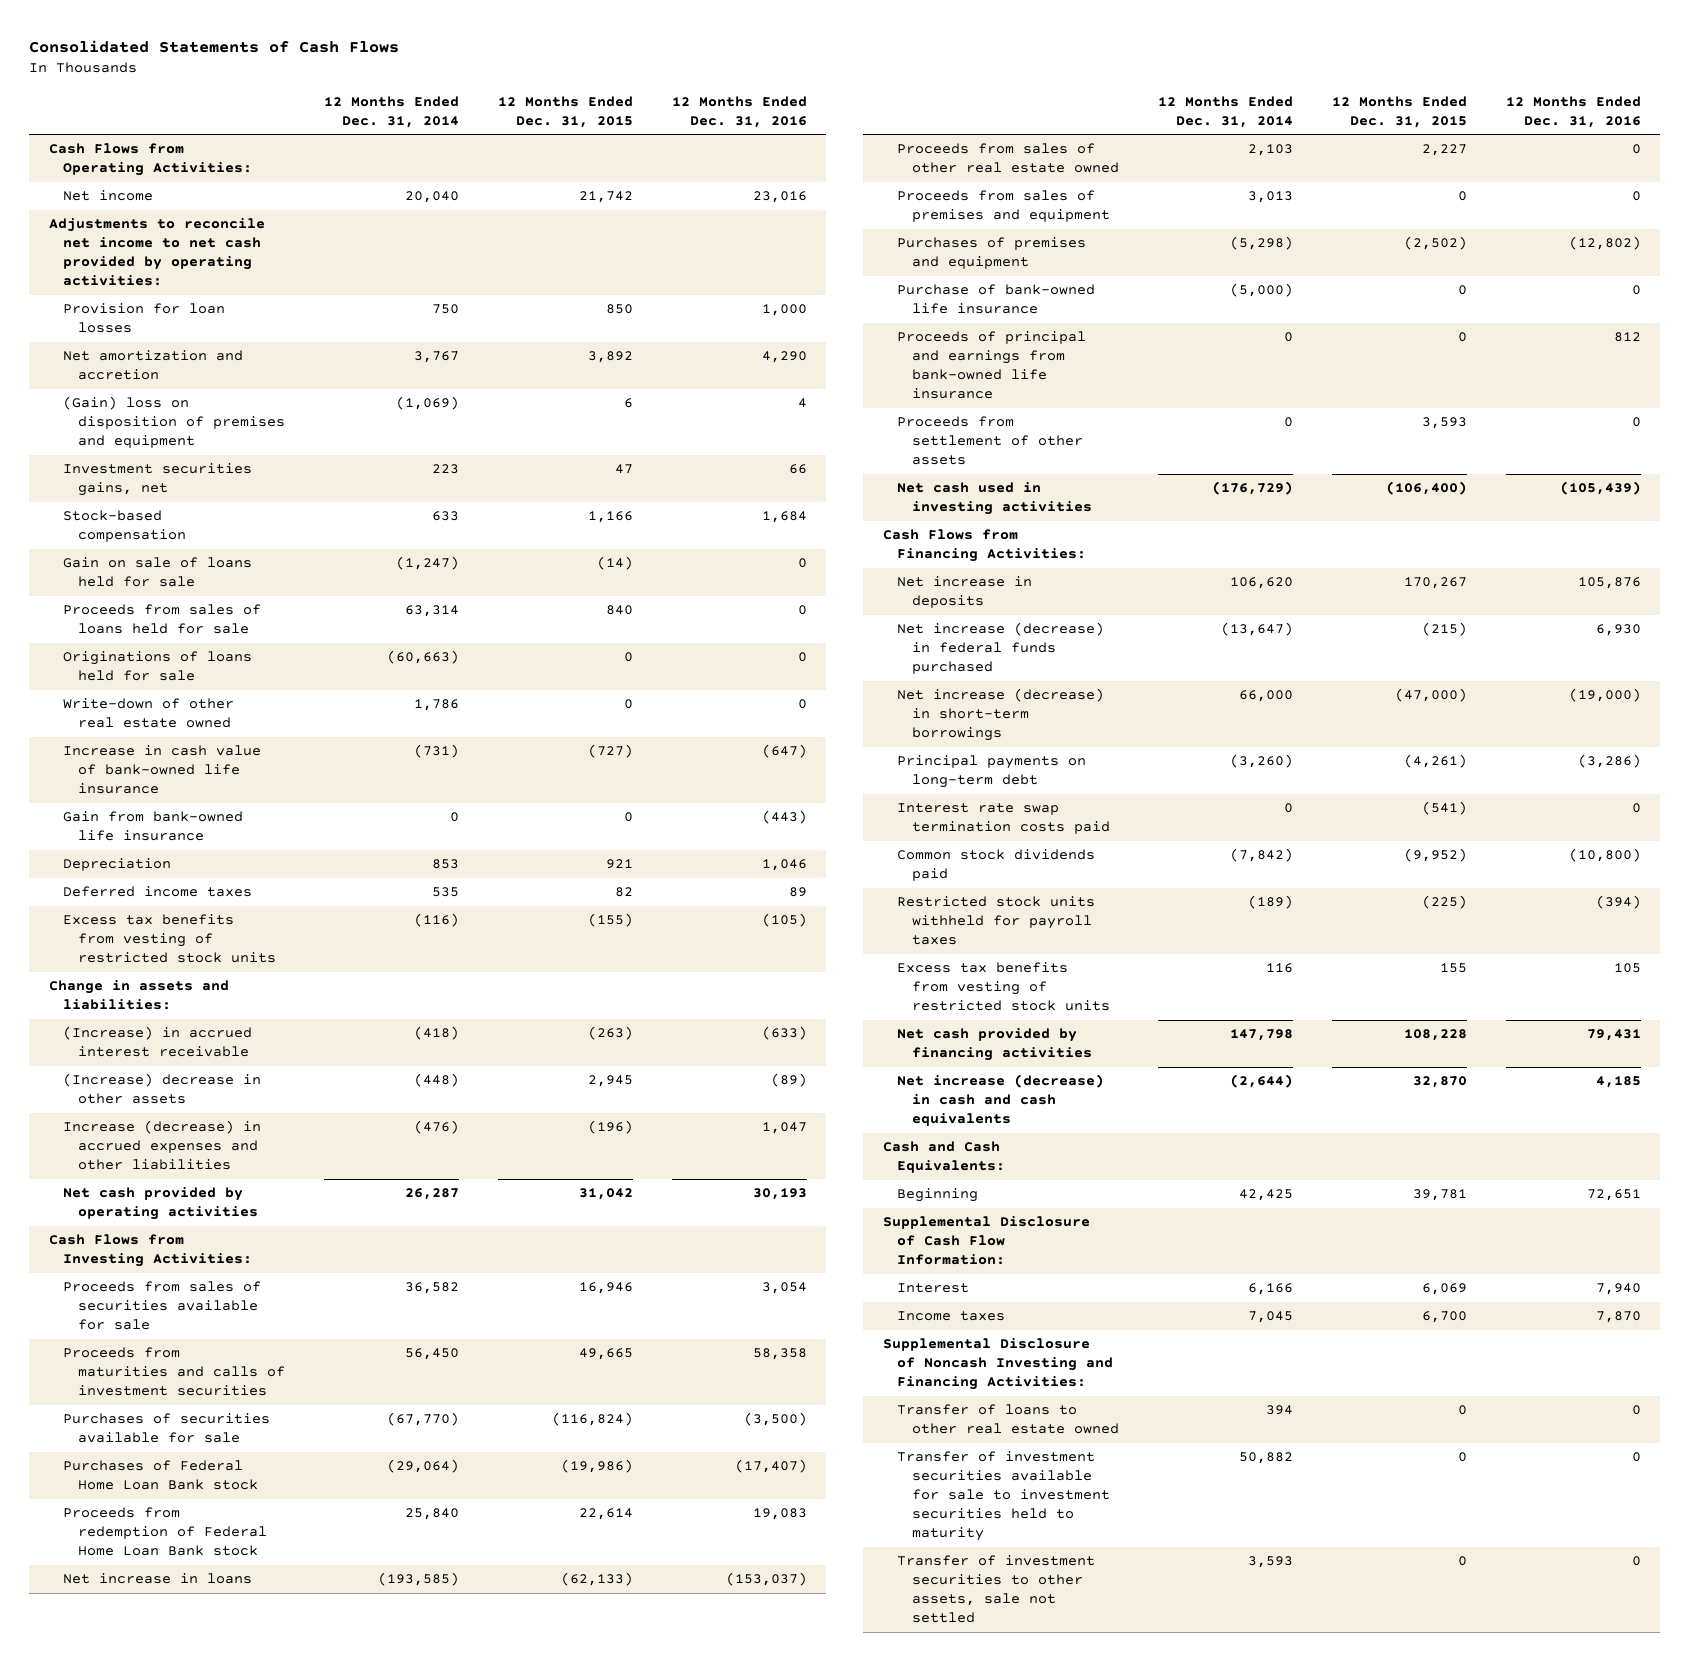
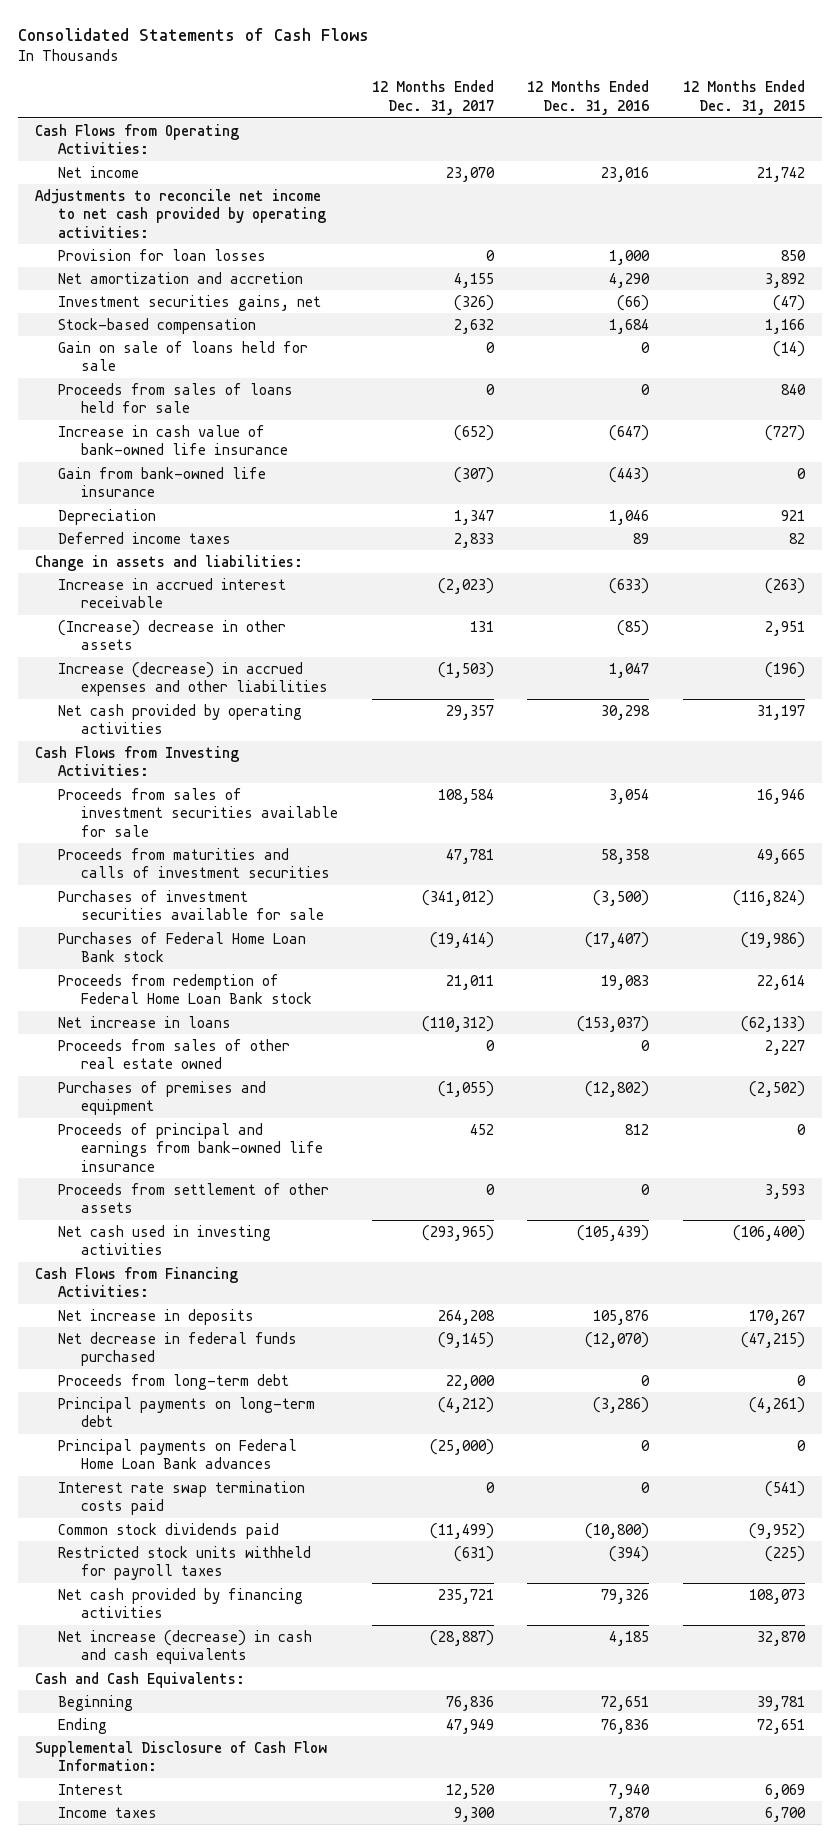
- | 12 Months Ended Dec. 31, 2014 | 12 Months Ended Dec. 31, 2015 | 12 Months Ended Dec. 31, 2016
+ | 12 Months Ended Dec. 31, 2017 | 12 Months Ended Dec. 31, 2016 | 12 Months Ended Dec. 31, 2015
- (Gain) loss on disposition of premises and equipment | (1,069) | 6 | 4
- Investment securities gains, net | 223 | 47 | 66
+ Investment securities gains, net | (326) | (66) | (47)
- Originations of loans held for sale | (60,663) | 0 | 0
- Write-down of other real estate owned | 1,786 | 0 | 0
- Excess tax benefits from vesting of restricted stock units | (116) | (155) | (105)
- (Increase) in accrued interest receivable | (418) | (263) | (633)
- (Increase) decrease in other assets | (448) | 2,945 | (89)
+ Increase in accrued interest receivable | (2,023) | (633) | (263)
+ (Increase) decrease in other assets | 131 | (85) | 2,951
- Net cash provided by operating activities | 26,287 | 31,042 | 30,193
+ Net cash provided by operating activities | 29,357 | 30,298 | 31,197
- Proceeds from sales of securities available for sale | 36,582 | 16,946 | 3,054
+ Proceeds from sales of investment securities available for sale | 108,584 | 3,054 | 16,946
- Purchases of securities available for sale | (67,770) | (116,824) | (3,500)
+ Purchases of investment securities available for sale | (341,012) | (3,500) | (116,824)
- Proceeds from sales of premises and equipment | 3,013 | 0 | 0
- Purchase of bank-owned life insurance | (5,000) | 0 | 0
- Net increase (decrease) in federal funds purchased | (13,647) | (215) | 6,930
- Net increase (decrease) in short-term borrowings | 66,000 | (47,000) | (19,000)
+ Net decrease in federal funds purchased | (9,145) | (12,070) | (47,215)
+ Proceeds from long-term debt | 22,000 | 0 | 0
+ Principal payments on Federal Home Loan Bank advances | (25,000) | 0 | 0
- Excess tax benefits from vesting of restricted stock units | 116 | 155 | 105
- Net cash provided by financing activities | 147,798 | 108,228 | 79,431
+ Net cash provided by financing activities | 235,721 | 79,326 | 108,073
+ Ending | 47,949 | 76,836 | 72,651
- Supplemental Disclosure of Noncash Investing and Financing Activities:
- Transfer of loans to other real estate owned | 394 | 0 | 0
- Transfer of investment securities available for sale to investment securities held to maturity | 50,882 | 0 | 0
- Transfer of investment securities to other assets, sale not settled | 3,593 | 0 | 0

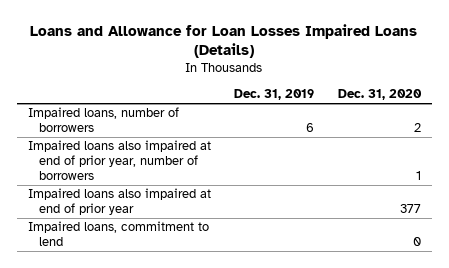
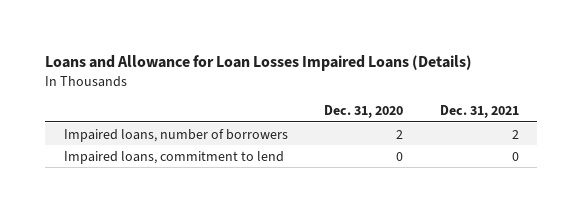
- | Dec. 31, 2019 | Dec. 31, 2020
+ | Dec. 31, 2020 | Dec. 31, 2021
- Impaired loans also impaired at end of prior year, number of borrowers | | 1
- Impaired loans also impaired at end of prior year | | 377

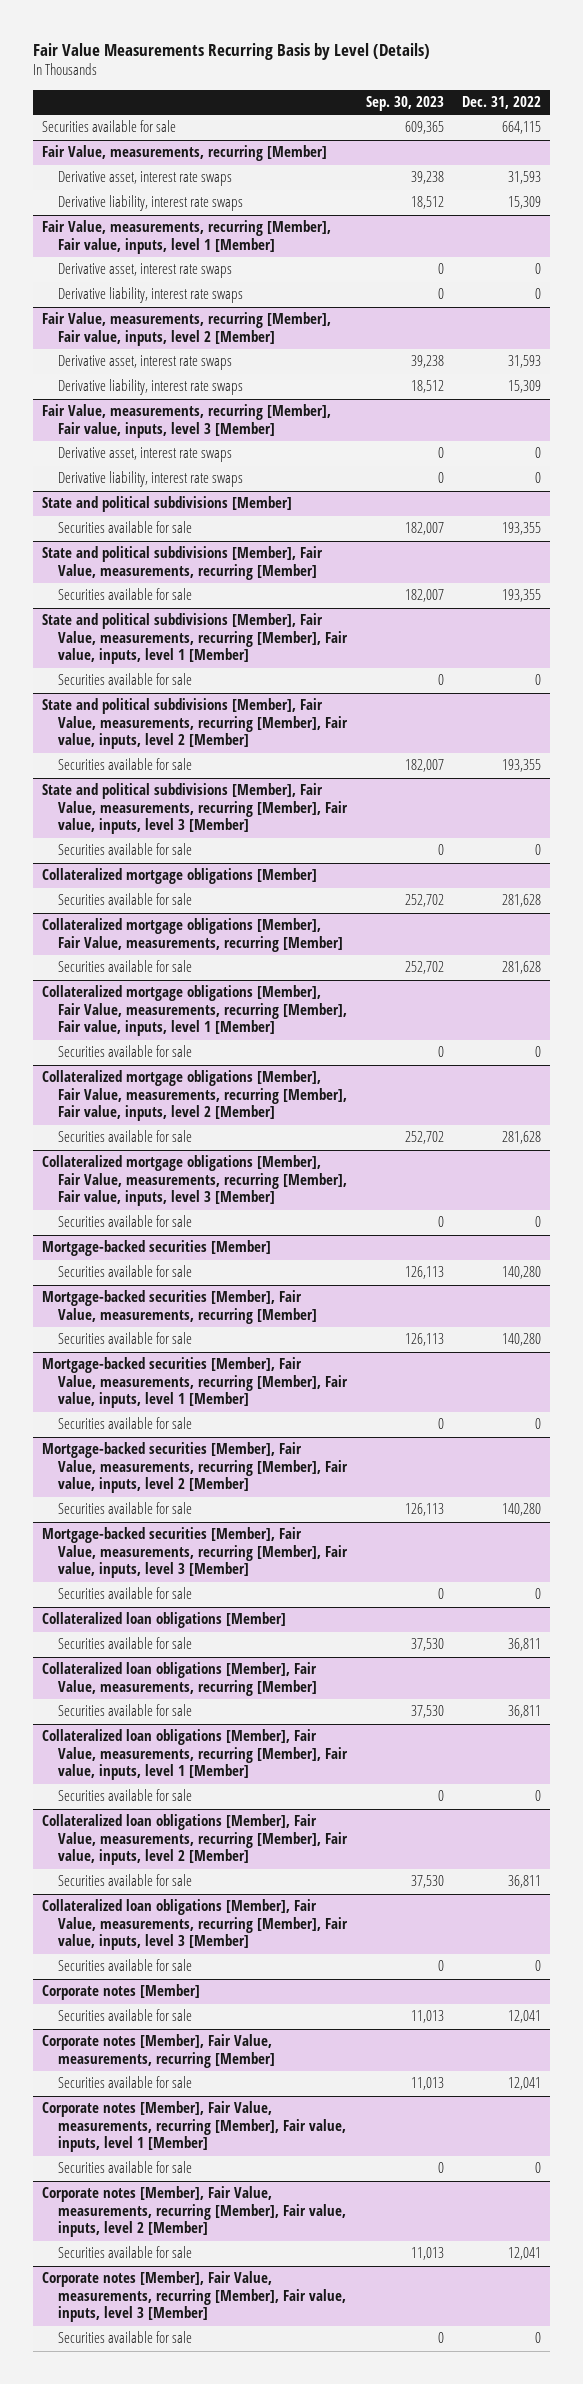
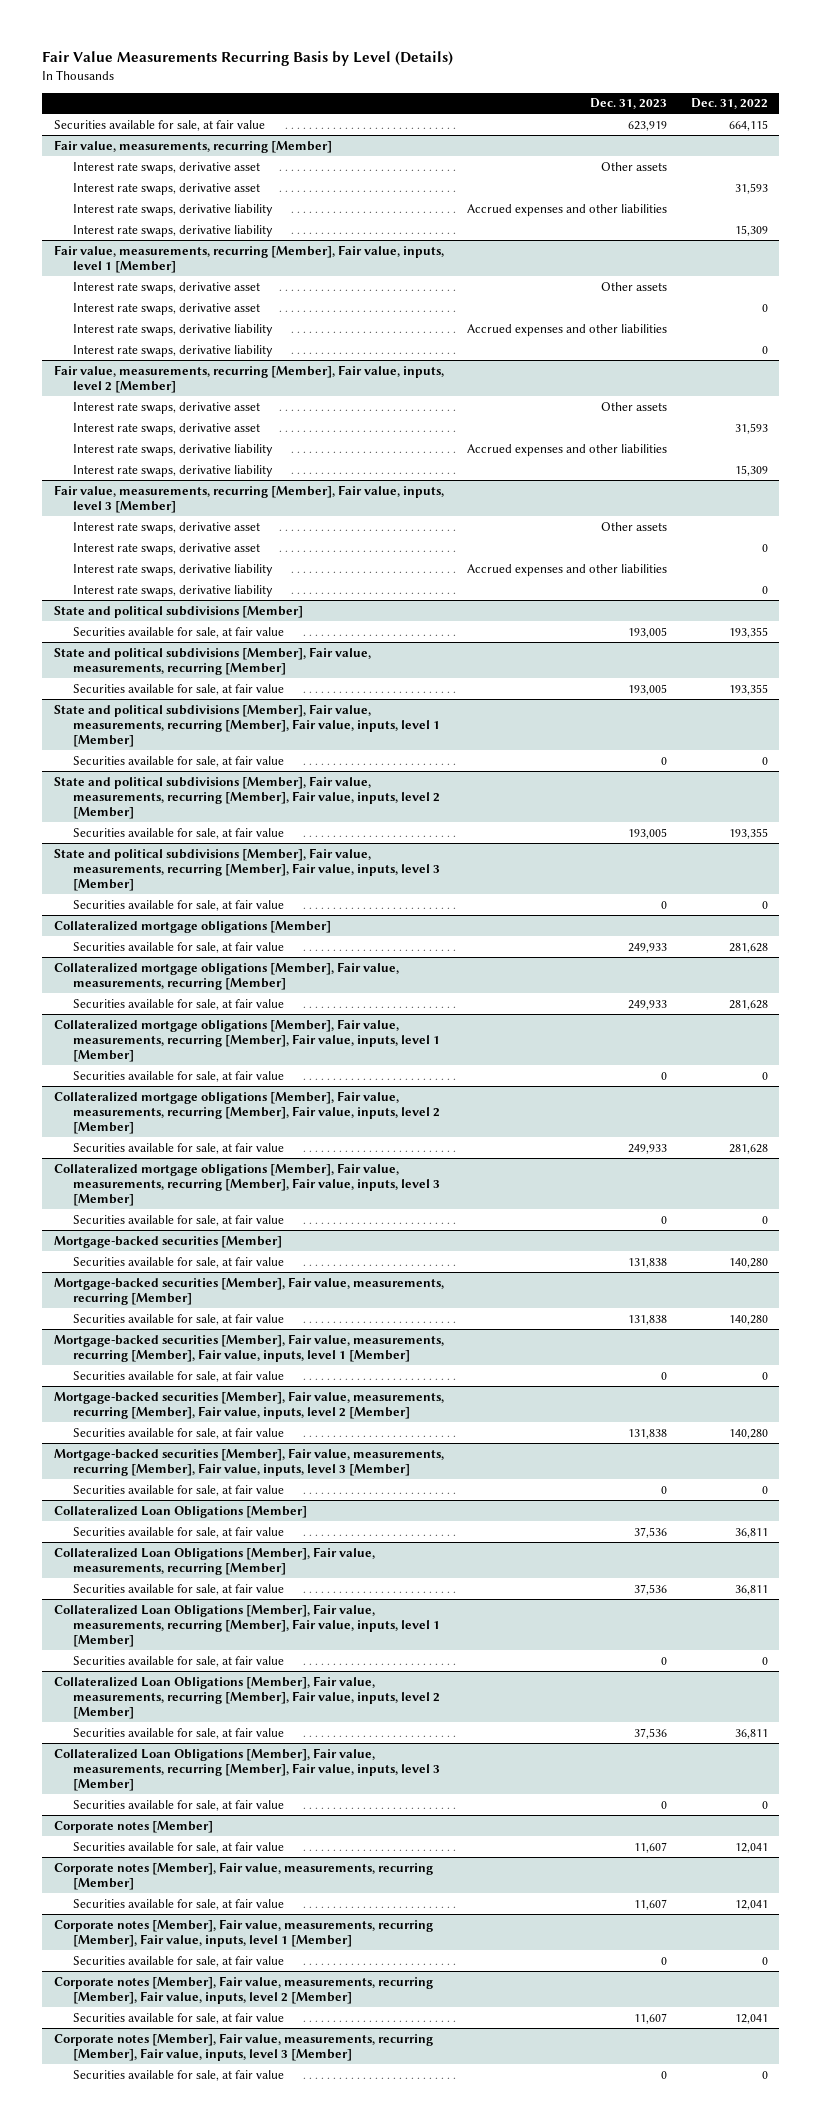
- | Sep. 30, 2023 | Dec. 31, 2022
+ | Dec. 31, 2023 | Dec. 31, 2022
- Securities available for sale | 609,365 | 664,115
- Fair Value, measurements, recurring [Member]
- Derivative asset, interest rate swaps | 39,238 | 31,593
- Derivative liability, interest rate swaps | 18,512 | 15,309
- Fair Value, measurements, recurring [Member], Fair value, inputs, level 1 [Member]
- Derivative asset, interest rate swaps | 0 | 0
- Derivative liability, interest rate swaps | 0 | 0
- Fair Value, measurements, recurring [Member], Fair value, inputs, level 2 [Member]
- Derivative asset, interest rate swaps | 39,238 | 31,593
- Derivative liability, interest rate swaps | 18,512 | 15,309
- Fair Value, measurements, recurring [Member], Fair value, inputs, level 3 [Member]
- Derivative asset, interest rate swaps | 0 | 0
- Derivative liability, interest rate swaps | 0 | 0
+ Securities available for sale, at fair value | 623,919 | 664,115
+ Fair value, measurements, recurring [Member]
+ Interest rate swaps, derivative asset | Other assets |
+ Interest rate swaps, derivative asset | | 31,593
+ Interest rate swaps, derivative liability | Accrued expenses and other liabilities |
+ Interest rate swaps, derivative liability | | 15,309
+ Fair value, measurements, recurring [Member], Fair value, inputs, level 1 [Member]
+ Interest rate swaps, derivative asset | Other assets |
+ Interest rate swaps, derivative asset | | 0
+ Interest rate swaps, derivative liability | Accrued expenses and other liabilities |
+ Interest rate swaps, derivative liability | | 0
+ Fair value, measurements, recurring [Member], Fair value, inputs, level 2 [Member]
+ Interest rate swaps, derivative asset | Other assets |
+ Interest rate swaps, derivative asset | | 31,593
+ Interest rate swaps, derivative liability | Accrued expenses and other liabilities |
+ Interest rate swaps, derivative liability | | 15,309
+ Fair value, measurements, recurring [Member], Fair value, inputs, level 3 [Member]
+ Interest rate swaps, derivative asset | Other assets |
+ Interest rate swaps, derivative asset | | 0
+ Interest rate swaps, derivative liability | Accrued expenses and other liabilities |
+ Interest rate swaps, derivative liability | | 0
@ State and political subdivisions [Member]
- Securities available for sale | 182,007 | 193,355
- State and political subdivisions [Member], Fair Value, measurements, recurring [Member]
- Securities available for sale | 182,007 | 193,355
- State and political subdivisions [Member], Fair Value, measurements, recurring [Member], Fair value, inputs, level 1 [Member]
- Securities available for sale | 0 | 0
- State and political subdivisions [Member], Fair Value, measurements, recurring [Member], Fair value, inputs, level 2 [Member]
- Securities available for sale | 182,007 | 193,355
- State and political subdivisions [Member], Fair Value, measurements, recurring [Member], Fair value, inputs, level 3 [Member]
- Securities available for sale | 0 | 0
@ State and political subdivisions [Member]
+ Securities available for sale, at fair value | 193,005 | 193,355
+ State and political subdivisions [Member], Fair value, measurements, recurring [Member]
+ Securities available for sale, at fair value | 193,005 | 193,355
+ State and political subdivisions [Member], Fair value, measurements, recurring [Member], Fair value, inputs, level 1 [Member]
+ Securities available for sale, at fair value | 0 | 0
+ State and political subdivisions [Member], Fair value, measurements, recurring [Member], Fair value, inputs, level 2 [Member]
+ Securities available for sale, at fair value | 193,005 | 193,355
+ State and political subdivisions [Member], Fair value, measurements, recurring [Member], Fair value, inputs, level 3 [Member]
+ Securities available for sale, at fair value | 0 | 0
@ Collateralized mortgage obligations [Member]
- Securities available for sale | 252,702 | 281,628
- Collateralized mortgage obligations [Member], Fair Value, measurements, recurring [Member]
- Securities available for sale | 252,702 | 281,628
- Collateralized mortgage obligations [Member], Fair Value, measurements, recurring [Member], Fair value, inputs, level 1 [Member]
- Securities available for sale | 0 | 0
- Collateralized mortgage obligations [Member], Fair Value, measurements, recurring [Member], Fair value, inputs, level 2 [Member]
- Securities available for sale | 252,702 | 281,628
- Collateralized mortgage obligations [Member], Fair Value, measurements, recurring [Member], Fair value, inputs, level 3 [Member]
- Securities available for sale | 0 | 0
@ Collateralized mortgage obligations [Member]
+ Securities available for sale, at fair value | 249,933 | 281,628
+ Collateralized mortgage obligations [Member], Fair value, measurements, recurring [Member]
+ Securities available for sale, at fair value | 249,933 | 281,628
+ Collateralized mortgage obligations [Member], Fair value, measurements, recurring [Member], Fair value, inputs, level 1 [Member]
+ Securities available for sale, at fair value | 0 | 0
+ Collateralized mortgage obligations [Member], Fair value, measurements, recurring [Member], Fair value, inputs, level 2 [Member]
+ Securities available for sale, at fair value | 249,933 | 281,628
+ Collateralized mortgage obligations [Member], Fair value, measurements, recurring [Member], Fair value, inputs, level 3 [Member]
+ Securities available for sale, at fair value | 0 | 0
@ Mortgage-backed securities [Member]
- Securities available for sale | 126,113 | 140,280
- Mortgage-backed securities [Member], Fair Value, measurements, recurring [Member]
- Securities available for sale | 126,113 | 140,280
- Mortgage-backed securities [Member], Fair Value, measurements, recurring [Member], Fair value, inputs, level 1 [Member]
- Securities available for sale | 0 | 0
- Mortgage-backed securities [Member], Fair Value, measurements, recurring [Member], Fair value, inputs, level 2 [Member]
- Securities available for sale | 126,113 | 140,280
- Mortgage-backed securities [Member], Fair Value, measurements, recurring [Member], Fair value, inputs, level 3 [Member]
- Securities available for sale | 0 | 0
- Collateralized loan obligations [Member]
- Securities available for sale | 37,530 | 36,811
- Collateralized loan obligations [Member], Fair Value, measurements, recurring [Member]
- Securities available for sale | 37,530 | 36,811
- Collateralized loan obligations [Member], Fair Value, measurements, recurring [Member], Fair value, inputs, level 1 [Member]
- Securities available for sale | 0 | 0
- Collateralized loan obligations [Member], Fair Value, measurements, recurring [Member], Fair value, inputs, level 2 [Member]
- Securities available for sale | 37,530 | 36,811
- Collateralized loan obligations [Member], Fair Value, measurements, recurring [Member], Fair value, inputs, level 3 [Member]
- Securities available for sale | 0 | 0
@ Mortgage-backed securities [Member]
+ Securities available for sale, at fair value | 131,838 | 140,280
+ Mortgage-backed securities [Member], Fair value, measurements, recurring [Member]
+ Securities available for sale, at fair value | 131,838 | 140,280
+ Mortgage-backed securities [Member], Fair value, measurements, recurring [Member], Fair value, inputs, level 1 [Member]
+ Securities available for sale, at fair value | 0 | 0
+ Mortgage-backed securities [Member], Fair value, measurements, recurring [Member], Fair value, inputs, level 2 [Member]
+ Securities available for sale, at fair value | 131,838 | 140,280
+ Mortgage-backed securities [Member], Fair value, measurements, recurring [Member], Fair value, inputs, level 3 [Member]
+ Securities available for sale, at fair value | 0 | 0
+ Collateralized Loan Obligations [Member]
+ Securities available for sale, at fair value | 37,536 | 36,811
+ Collateralized Loan Obligations [Member], Fair value, measurements, recurring [Member]
+ Securities available for sale, at fair value | 37,536 | 36,811
+ Collateralized Loan Obligations [Member], Fair value, measurements, recurring [Member], Fair value, inputs, level 1 [Member]
+ Securities available for sale, at fair value | 0 | 0
+ Collateralized Loan Obligations [Member], Fair value, measurements, recurring [Member], Fair value, inputs, level 2 [Member]
+ Securities available for sale, at fair value | 37,536 | 36,811
+ Collateralized Loan Obligations [Member], Fair value, measurements, recurring [Member], Fair value, inputs, level 3 [Member]
+ Securities available for sale, at fair value | 0 | 0
@ Corporate notes [Member]
- Securities available for sale | 11,013 | 12,041
- Corporate notes [Member], Fair Value, measurements, recurring [Member]
- Securities available for sale | 11,013 | 12,041
- Corporate notes [Member], Fair Value, measurements, recurring [Member], Fair value, inputs, level 1 [Member]
- Securities available for sale | 0 | 0
- Corporate notes [Member], Fair Value, measurements, recurring [Member], Fair value, inputs, level 2 [Member]
- Securities available for sale | 11,013 | 12,041
- Corporate notes [Member], Fair Value, measurements, recurring [Member], Fair value, inputs, level 3 [Member]
- Securities available for sale | 0 | 0
@ Corporate notes [Member]
+ Securities available for sale, at fair value | 11,607 | 12,041
+ Corporate notes [Member], Fair value, measurements, recurring [Member]
+ Securities available for sale, at fair value | 11,607 | 12,041
+ Corporate notes [Member], Fair value, measurements, recurring [Member], Fair value, inputs, level 1 [Member]
+ Securities available for sale, at fair value | 0 | 0
+ Corporate notes [Member], Fair value, measurements, recurring [Member], Fair value, inputs, level 2 [Member]
+ Securities available for sale, at fair value | 11,607 | 12,041
+ Corporate notes [Member], Fair value, measurements, recurring [Member], Fair value, inputs, level 3 [Member]
+ Securities available for sale, at fair value | 0 | 0

